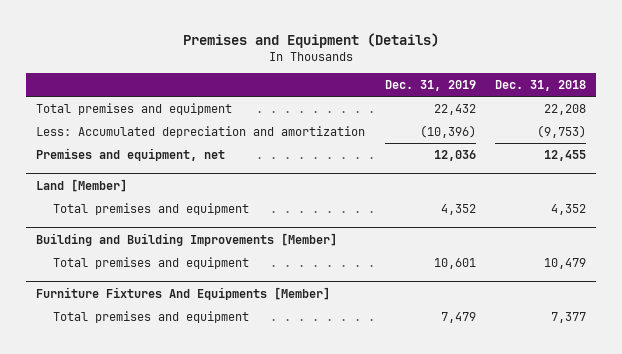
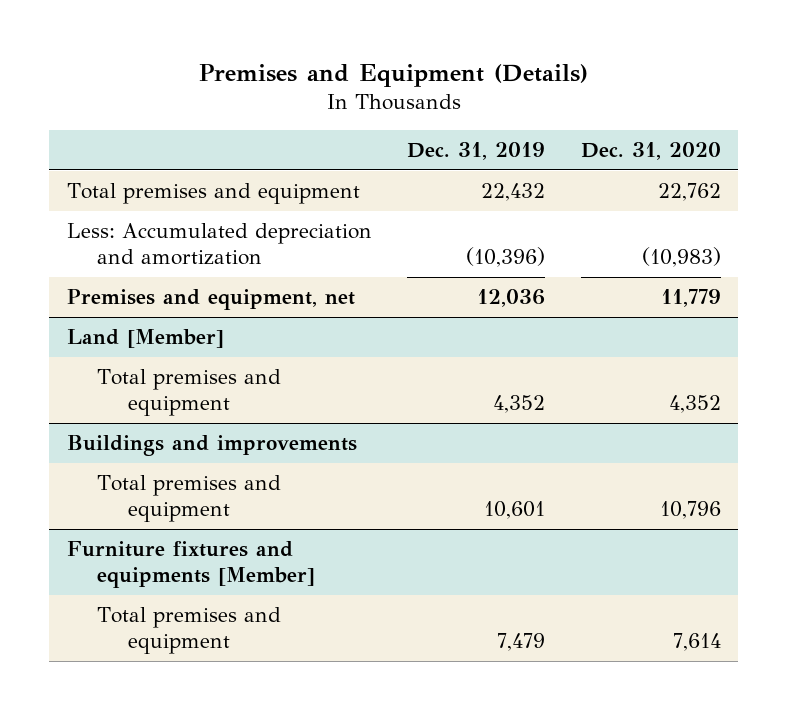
- | Dec. 31, 2019 | Dec. 31, 2018
+ | Dec. 31, 2019 | Dec. 31, 2020
- Building and Building Improvements [Member]
+ Buildings and improvements
- Furniture Fixtures And Equipments [Member]
+ Furniture fixtures and equipments [Member]

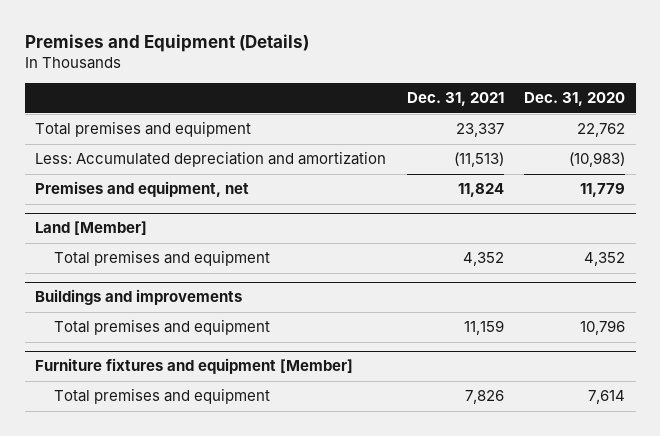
- | Dec. 31, 2019 | Dec. 31, 2020
+ | Dec. 31, 2021 | Dec. 31, 2020
- Furniture fixtures and equipments [Member]
+ Furniture fixtures and equipment [Member]

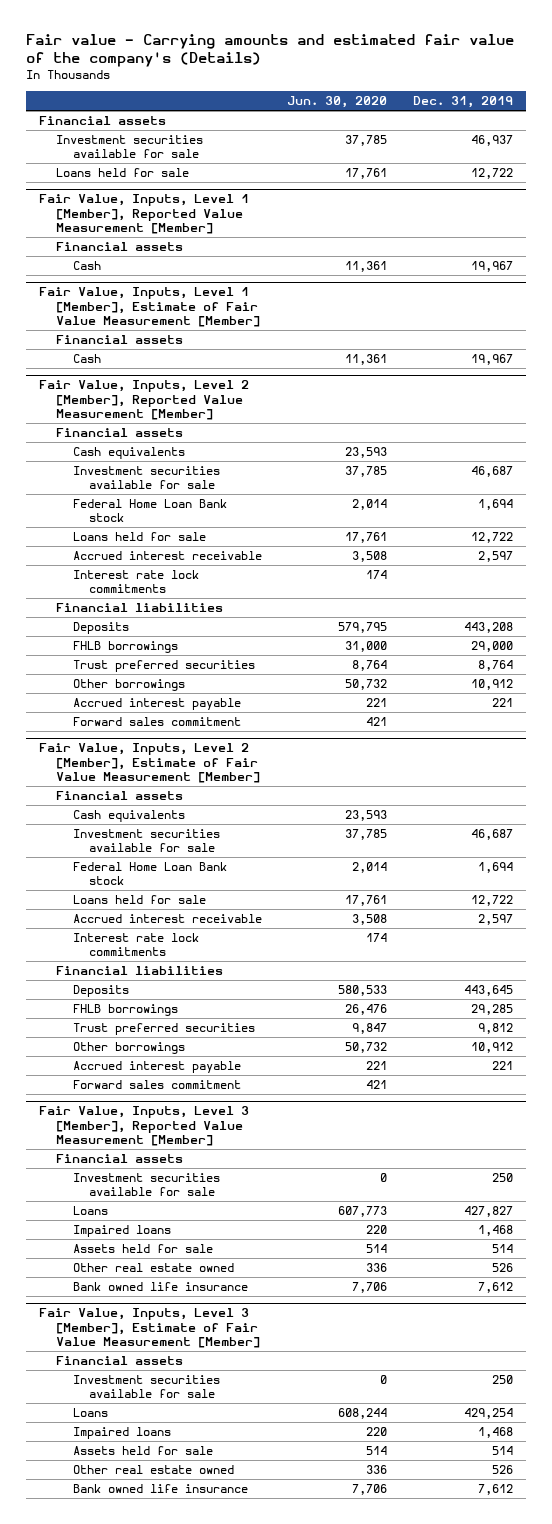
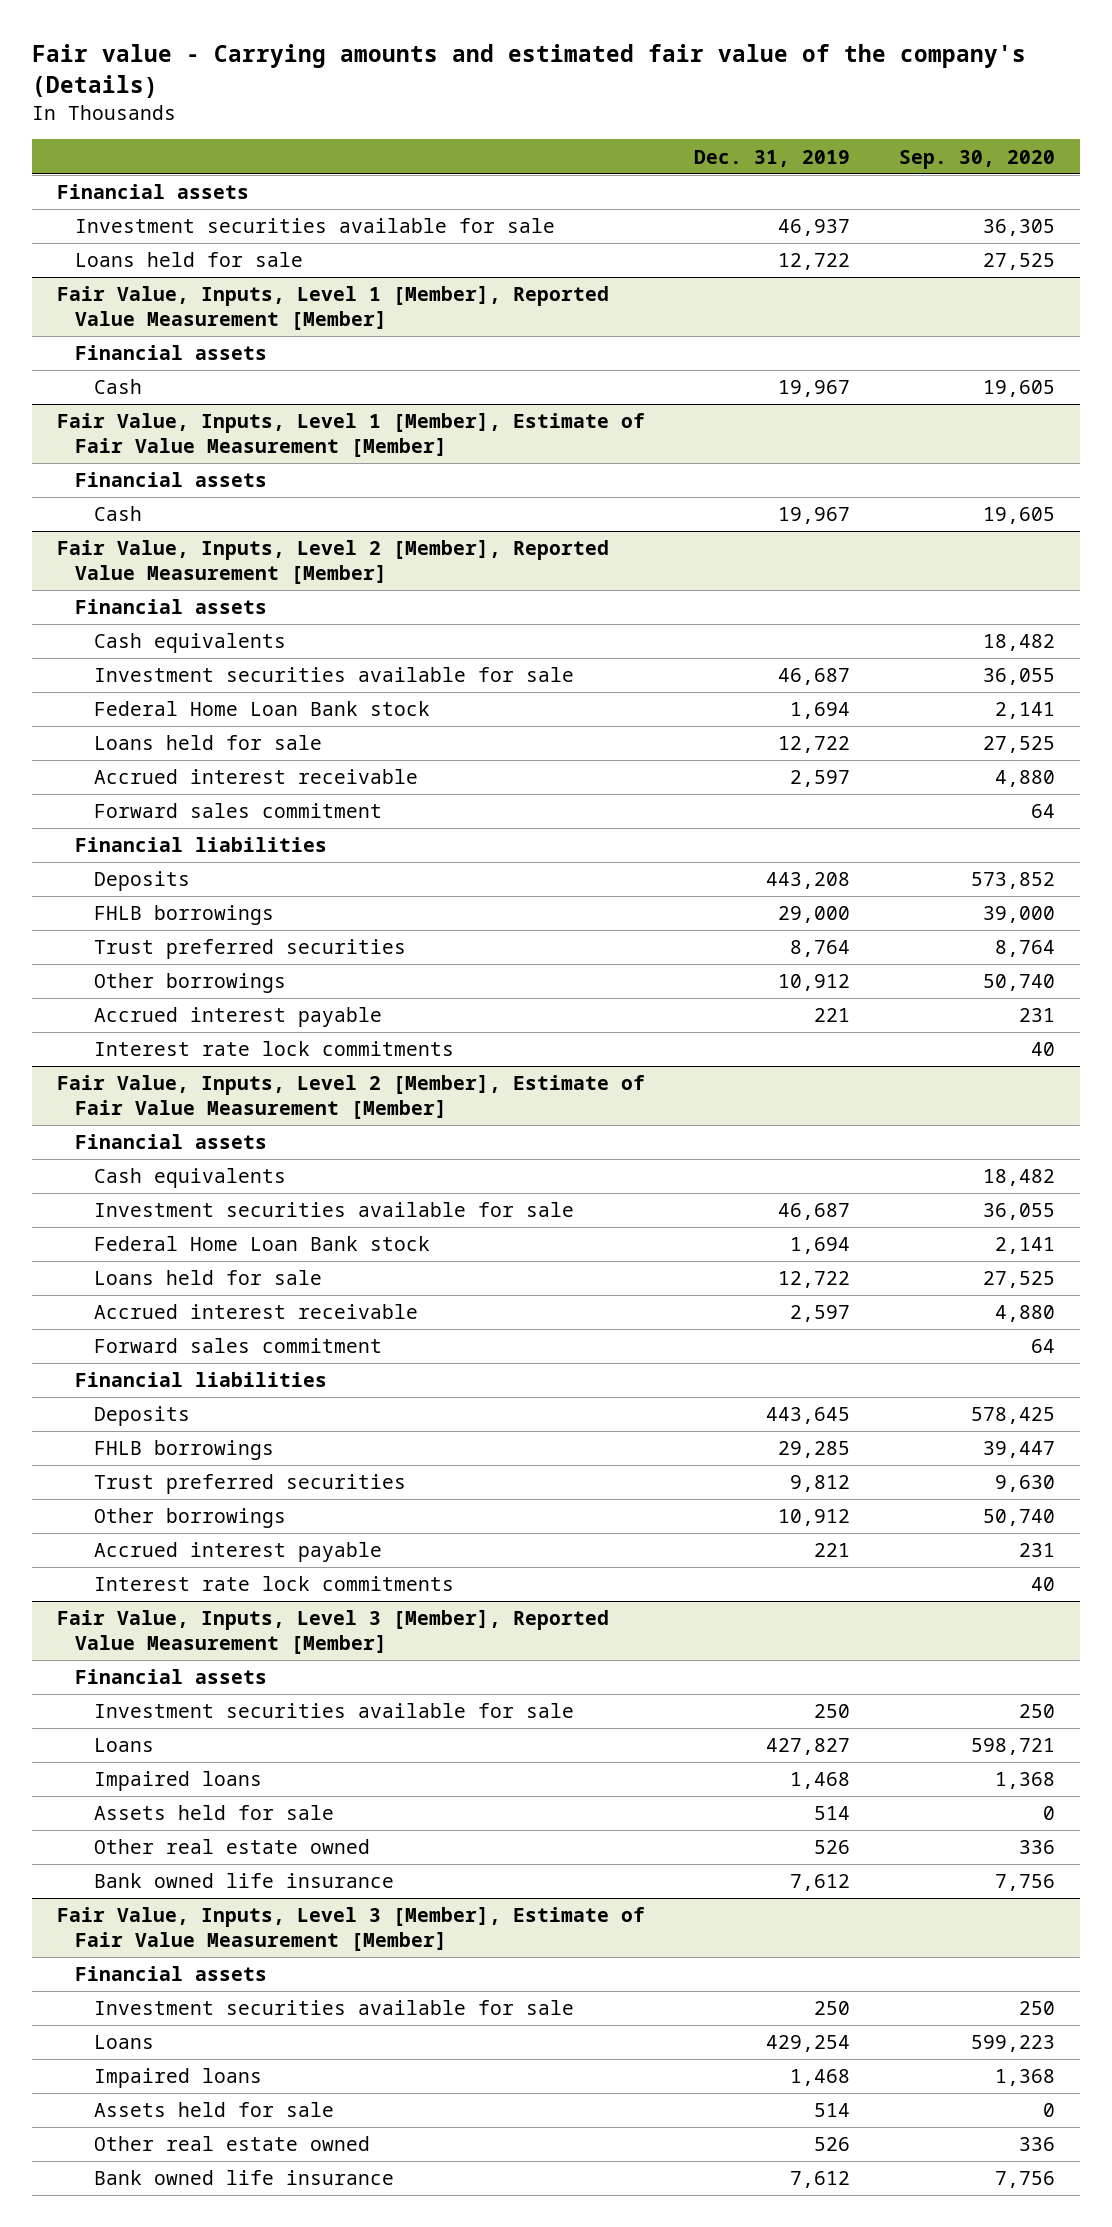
- | Jun. 30, 2020 | Dec. 31, 2019
+ | Dec. 31, 2019 | Sep. 30, 2020
@ Fair Value, Inputs, Level 2 [Member], Reported Value Measurement [Member]
moved up: Forward sales commitment | | 64
moved down: Interest rate lock commitments | | 40
@ Fair Value, Inputs, Level 2 [Member], Estimate of Fair Value Measurement [Member]
moved up: Forward sales commitment | | 64
moved down: Interest rate lock commitments | | 40

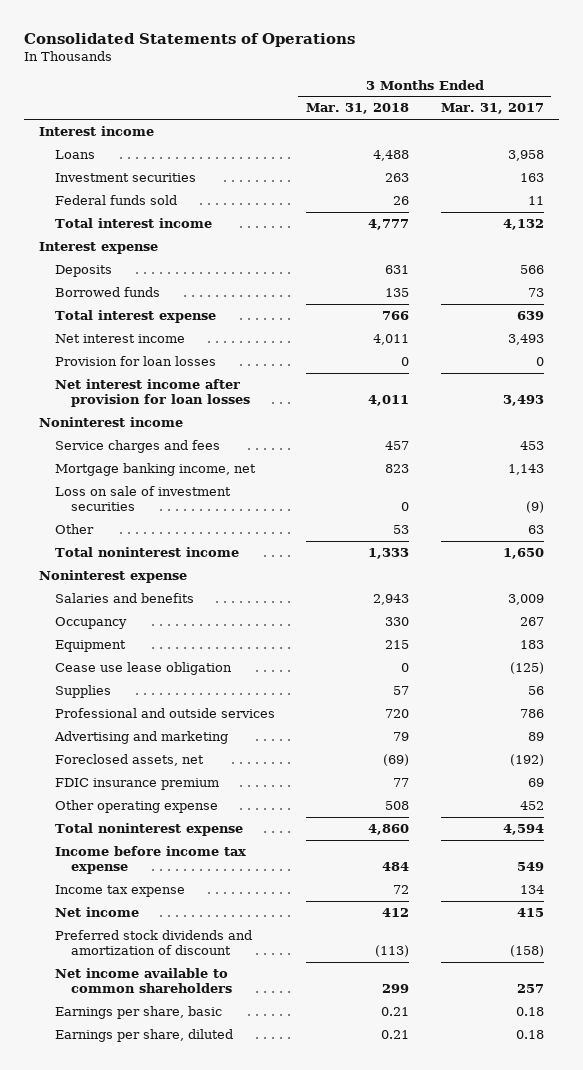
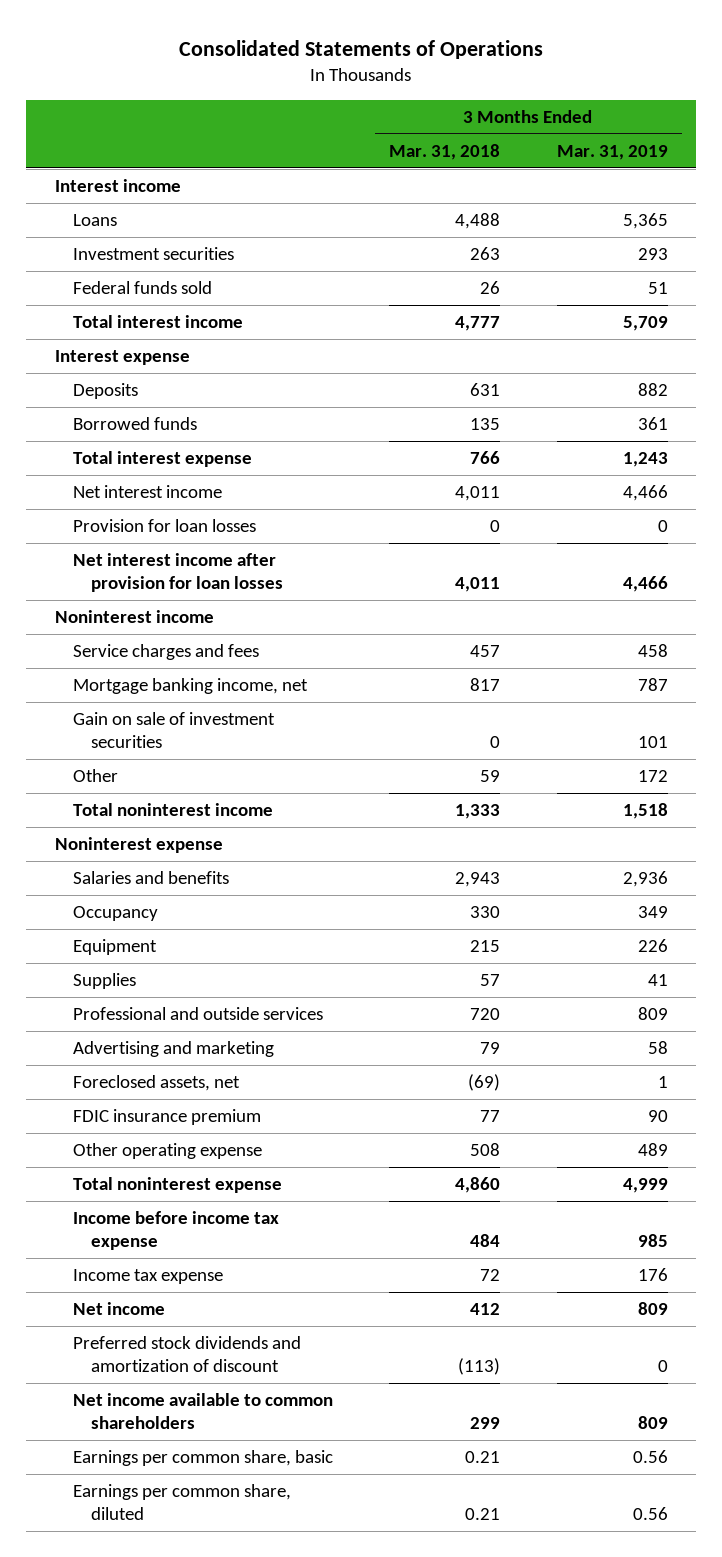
- | 3 Months Ended Mar. 31, 2018 | 3 Months Ended Mar. 31, 2017
+ | 3 Months Ended Mar. 31, 2018 | 3 Months Ended Mar. 31, 2019
- Mortgage banking income, net | 823 | 1,143
- Loss on sale of investment securities | 0 | (9)
- Other | 53 | 63
+ Mortgage banking income, net | 817 | 787
+ Gain on sale of investment securities | 0 | 101
+ Other | 59 | 172
- Cease use lease obligation | 0 | (125)
- Earnings per share, basic | 0.21 | 0.18
- Earnings per share, diluted | 0.21 | 0.18
+ Earnings per common share, basic | 0.21 | 0.56
+ Earnings per common share, diluted | 0.21 | 0.56

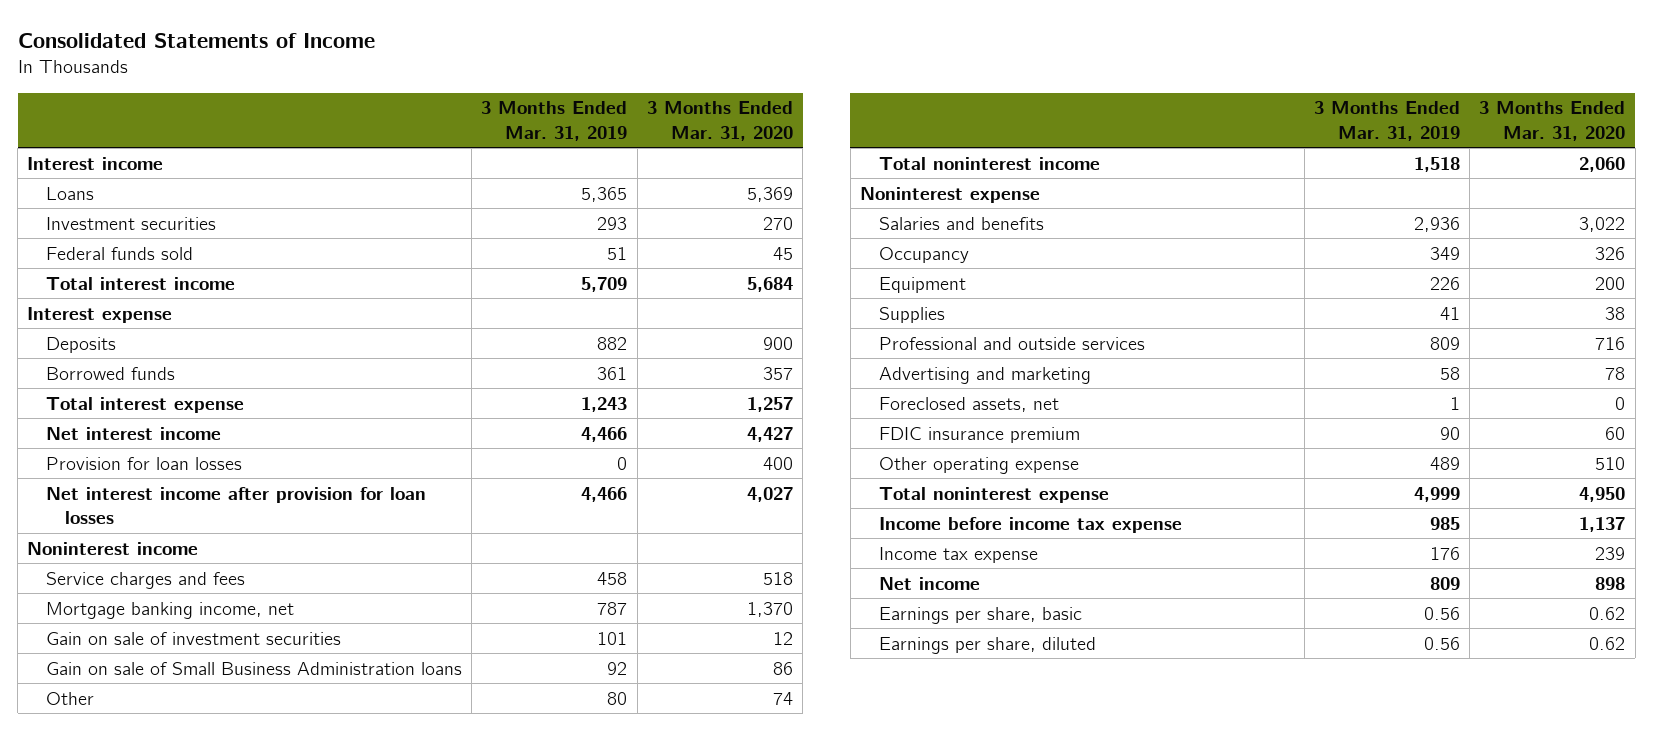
- Consolidated Statements of Operations
+ Consolidated Statements of Income
- | 3 Months Ended Mar. 31, 2018 | 3 Months Ended Mar. 31, 2019
+ | 3 Months Ended Mar. 31, 2019 | 3 Months Ended Mar. 31, 2020
- Other | 59 | 172
+ Gain on sale of Small Business Administration loans | 92 | 86
+ Other | 80 | 74
- Preferred stock dividends and amortization of discount | (113) | 0
- Net income available to common shareholders | 299 | 809
- Earnings per common share, basic | 0.21 | 0.56
- Earnings per common share, diluted | 0.21 | 0.56
+ Earnings per share, basic | 0.56 | 0.62
+ Earnings per share, diluted | 0.56 | 0.62

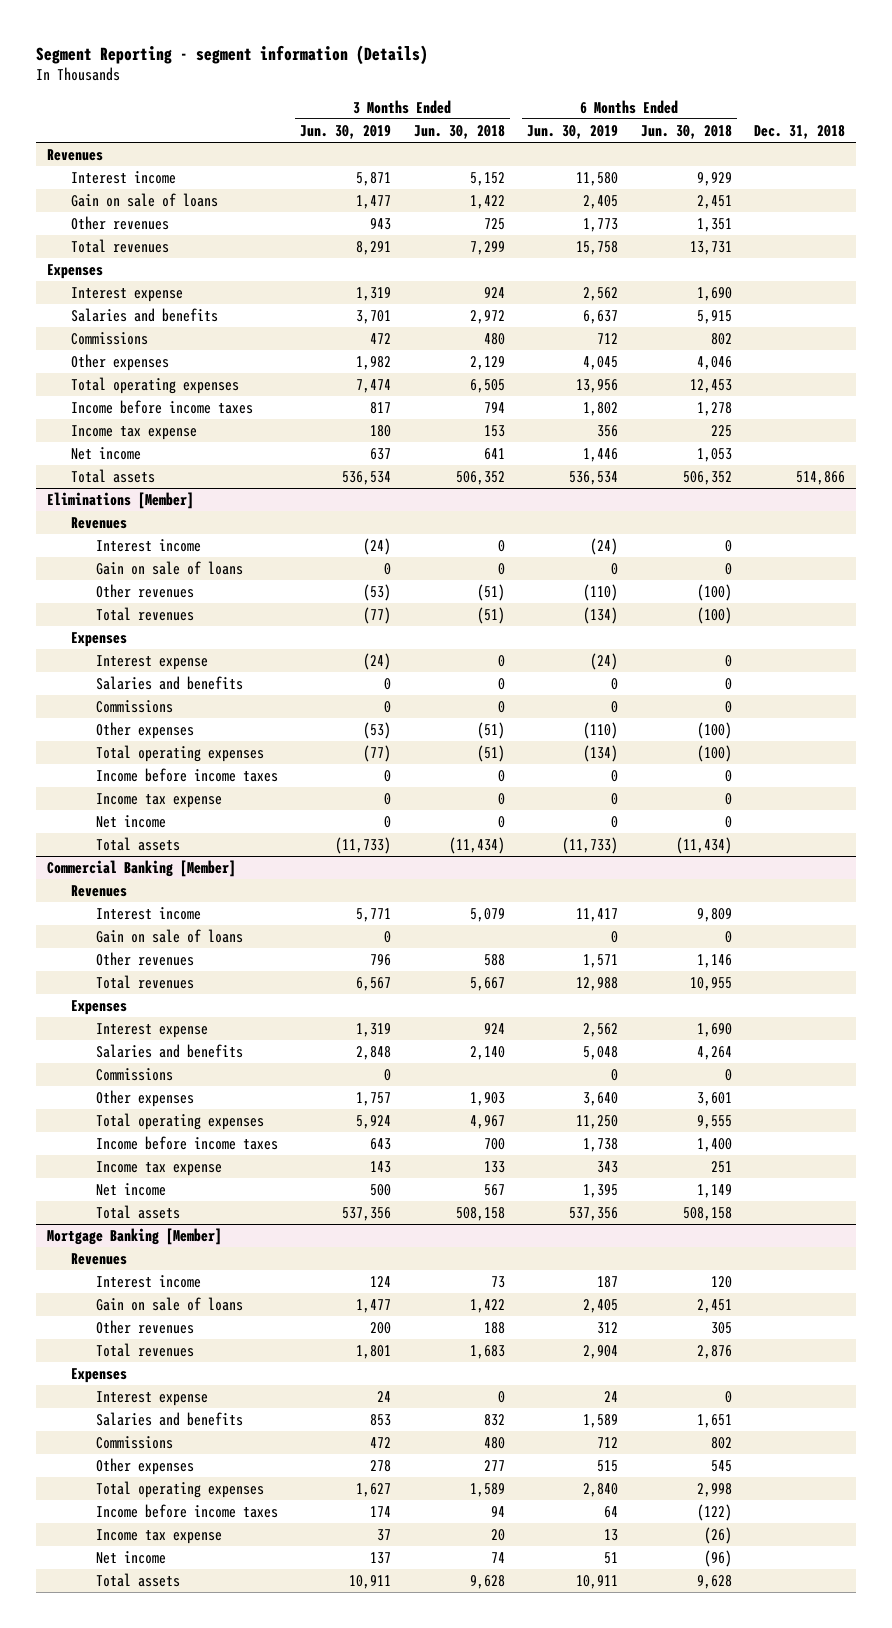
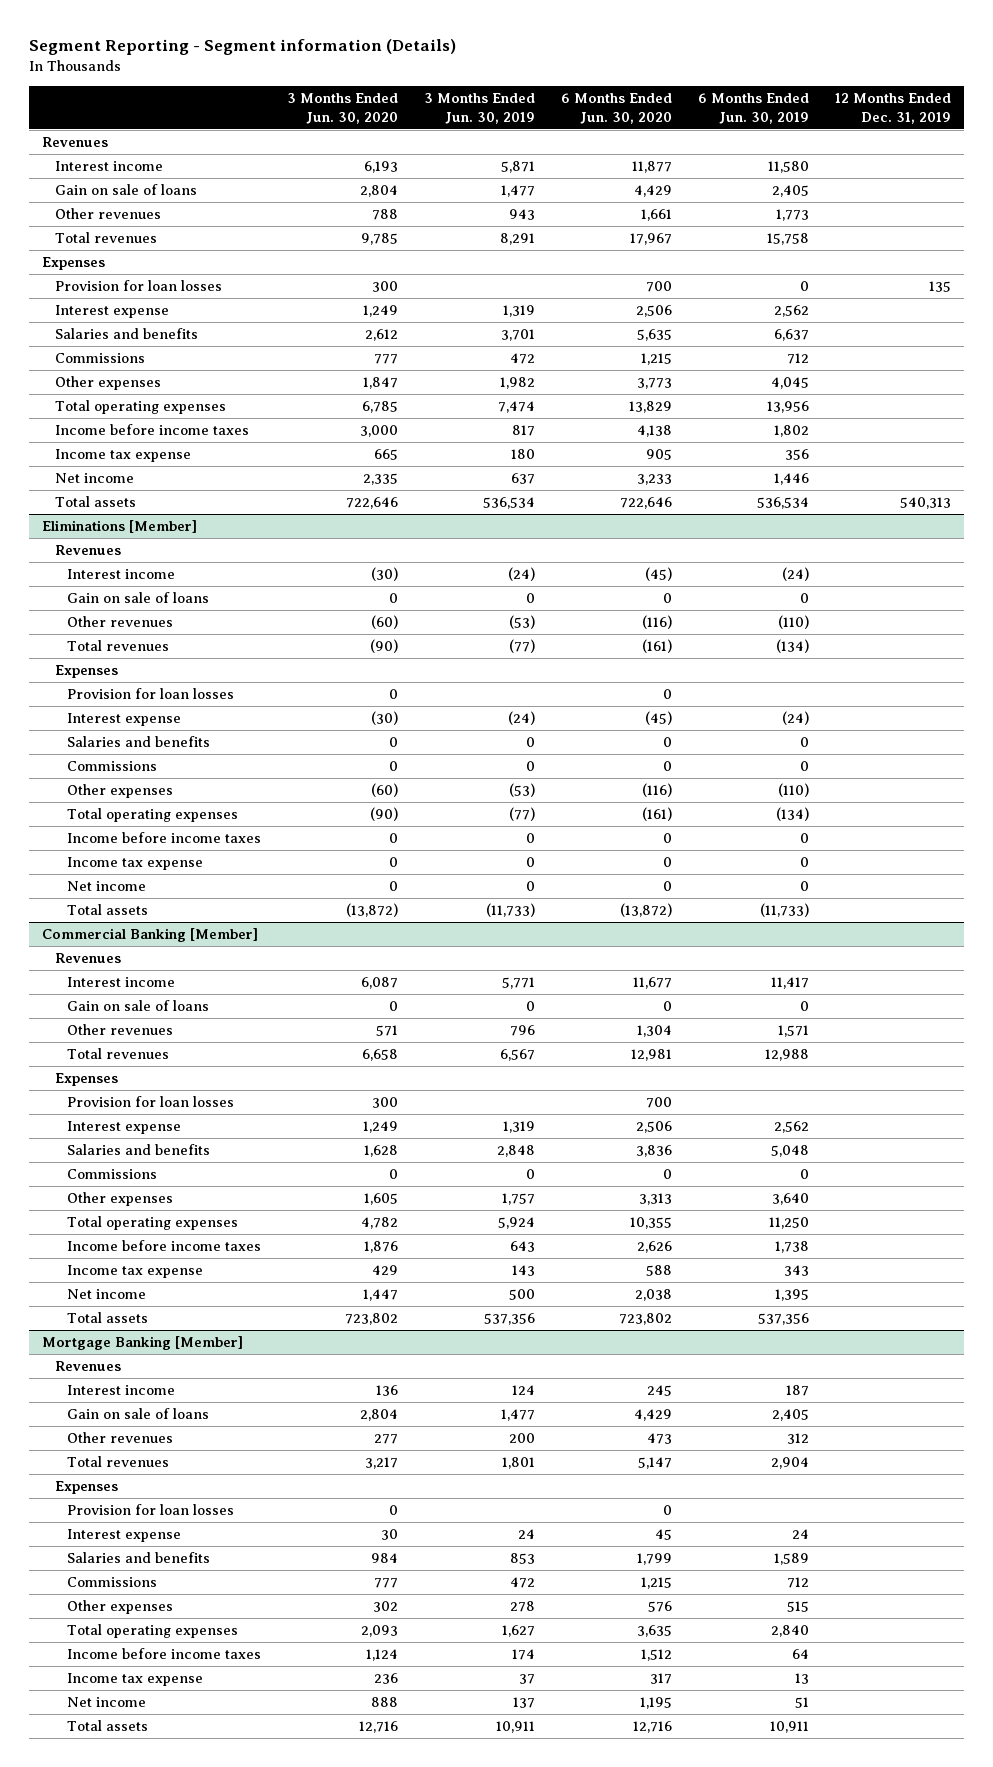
- Segment Reporting - segment information (Details)
+ Segment Reporting - Segment information (Details)
- | 3 Months Ended Jun. 30, 2019 | 3 Months Ended Jun. 30, 2018 | 6 Months Ended Jun. 30, 2019 | 6 Months Ended Jun. 30, 2018 | Dec. 31, 2018
+ | 3 Months Ended Jun. 30, 2020 | 3 Months Ended Jun. 30, 2019 | 6 Months Ended Jun. 30, 2020 | 6 Months Ended Jun. 30, 2019 | 12 Months Ended Dec. 31, 2019
+ Provision for loan losses | 300 | | 700 | 0 | 135
@ Eliminations [Member]
+ Provision for loan losses | 0 | | 0 | |
@ Commercial Banking [Member]
+ Provision for loan losses | 300 | | 700 | |
@ Mortgage Banking [Member]
+ Provision for loan losses | 0 | | 0 | |

